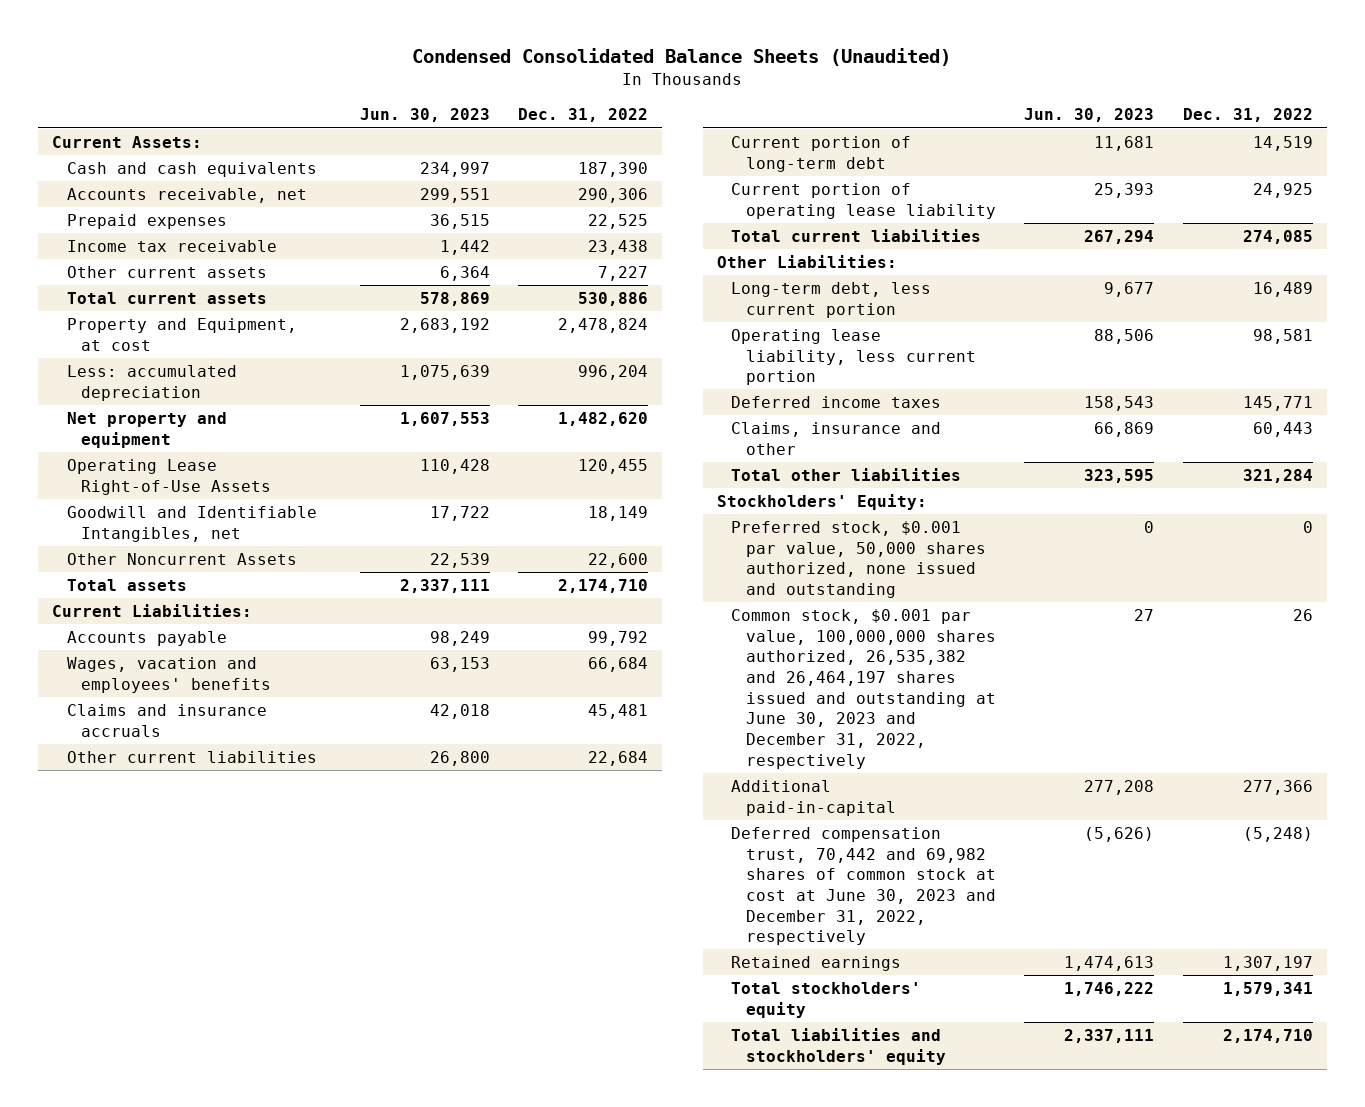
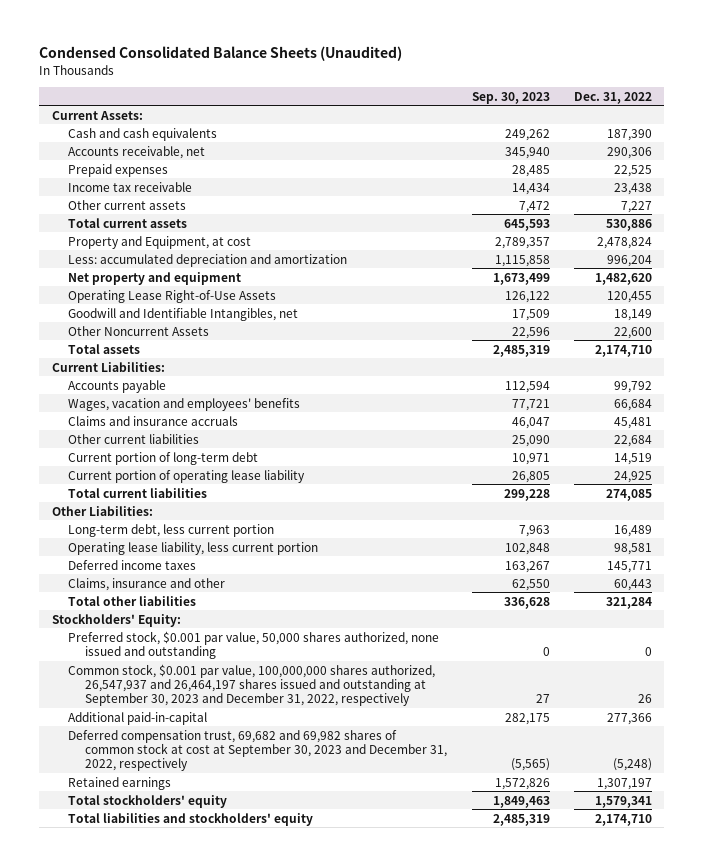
- | Jun. 30, 2023 | Dec. 31, 2022
+ | Sep. 30, 2023 | Dec. 31, 2022
- Less: accumulated depreciation | 1,075,639 | 996,204
+ Less: accumulated depreciation and amortization | 1,115,858 | 996,204
- Common stock, $0.001 par value, 100,000,000 shares authorized, 26,535,382 and 26,464,197 shares issued and outstanding at June 30, 2023 and December 31, 2022, respectively | 27 | 26
+ Common stock, $0.001 par value, 100,000,000 shares authorized, 26,547,937 and 26,464,197 shares issued and outstanding at September 30, 2023 and December 31, 2022, respectively | 27 | 26
- Deferred compensation trust, 70,442 and 69,982 shares of common stock at cost at June 30, 2023 and December 31, 2022, respectively | (5,626) | (5,248)
+ Deferred compensation trust, 69,682 and 69,982 shares of common stock at cost at September 30, 2023 and December 31, 2022, respectively | (5,565) | (5,248)

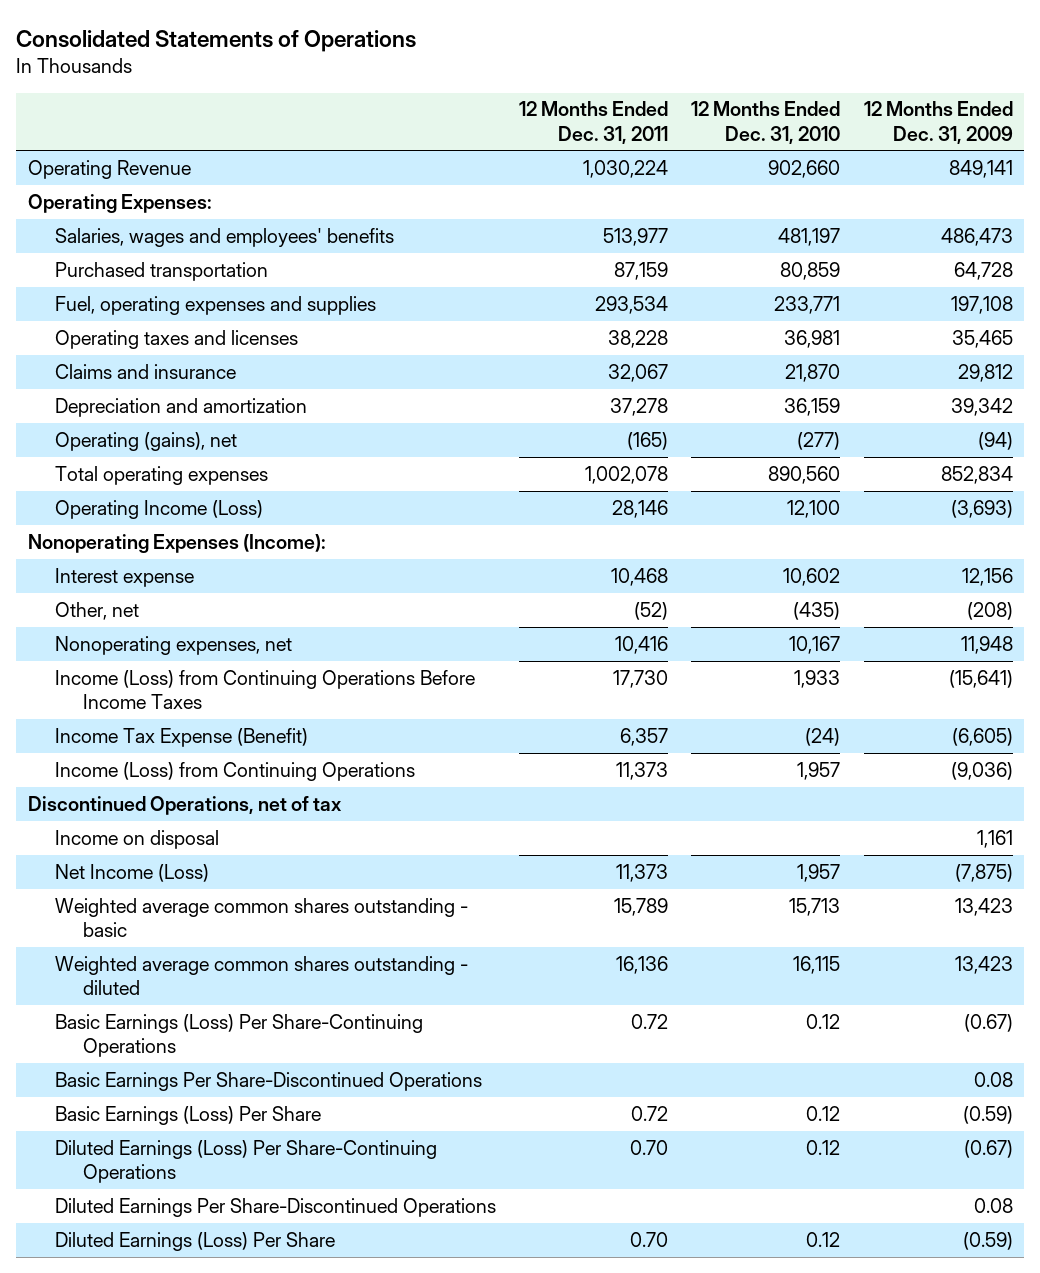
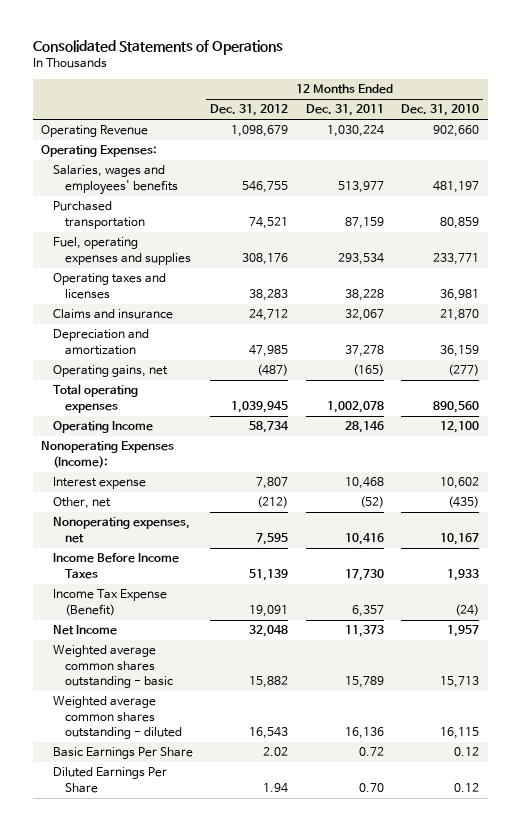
- | 12 Months Ended Dec. 31, 2011 | 12 Months Ended Dec. 31, 2010 | 12 Months Ended Dec. 31, 2009
+ | 12 Months Ended Dec. 31, 2012 | 12 Months Ended Dec. 31, 2011 | 12 Months Ended Dec. 31, 2010
- Operating (gains), net | (165) | (277) | (94)
+ Operating gains, net | (487) | (165) | (277)
- Operating Income (Loss) | 28,146 | 12,100 | (3,693)
+ Operating Income | 58,734 | 28,146 | 12,100
- Income (Loss) from Continuing Operations Before Income Taxes | 17,730 | 1,933 | (15,641)
+ Income Before Income Taxes | 51,139 | 17,730 | 1,933
- Income (Loss) from Continuing Operations | 11,373 | 1,957 | (9,036)
- Discontinued Operations, net of tax
- Income on disposal | | | 1,161
- Net Income (Loss) | 11,373 | 1,957 | (7,875)
+ Net Income | 32,048 | 11,373 | 1,957
- Basic Earnings (Loss) Per Share-Continuing Operations | 0.72 | 0.12 | (0.67)
- Basic Earnings Per Share-Discontinued Operations | | | 0.08
- Basic Earnings (Loss) Per Share | 0.72 | 0.12 | (0.59)
- Diluted Earnings (Loss) Per Share-Continuing Operations | 0.70 | 0.12 | (0.67)
- Diluted Earnings Per Share-Discontinued Operations | | | 0.08
- Diluted Earnings (Loss) Per Share | 0.70 | 0.12 | (0.59)
+ Basic Earnings Per Share | 2.02 | 0.72 | 0.12
+ Diluted Earnings Per Share | 1.94 | 0.70 | 0.12

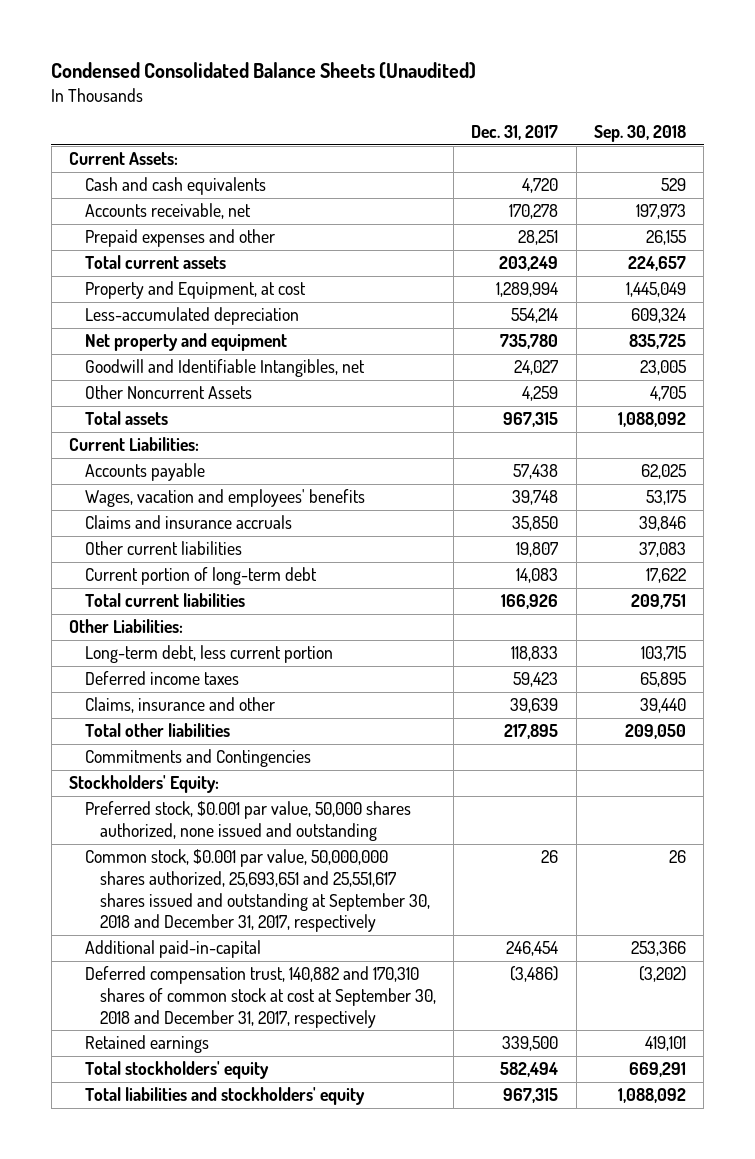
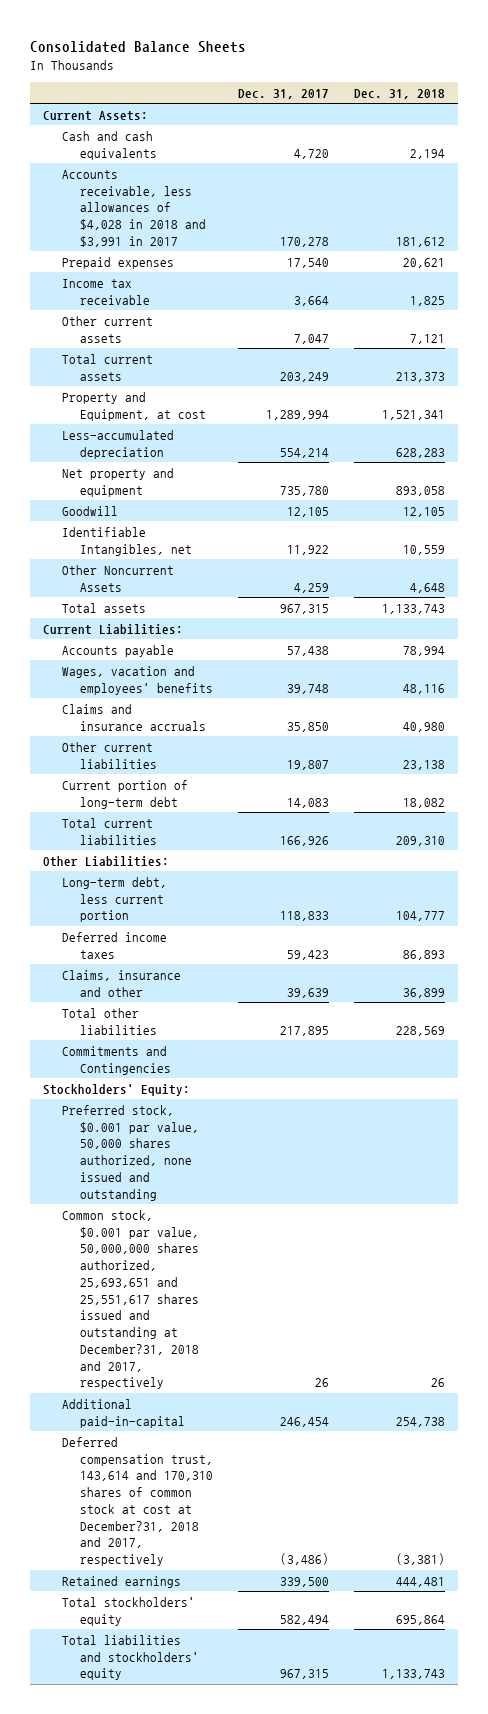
- Condensed Consolidated Balance Sheets (Unaudited)
+ Consolidated Balance Sheets
- | Dec. 31, 2017 | Sep. 30, 2018
+ | Dec. 31, 2017 | Dec. 31, 2018
- Accounts receivable, net | 170,278 | 197,973
- Prepaid expenses and other | 28,251 | 26,155
+ Accounts receivable, less allowances of $4,028 in 2018 and $3,991 in 2017 | 170,278 | 181,612
+ Prepaid expenses | 17,540 | 20,621
+ Income tax receivable | 3,664 | 1,825
+ Other current assets | 7,047 | 7,121
- Goodwill and Identifiable Intangibles, net | 24,027 | 23,005
+ Goodwill | 12,105 | 12,105
+ Identifiable Intangibles, net | 11,922 | 10,559
- Common stock, $0.001 par value, 50,000,000 shares authorized, 25,693,651 and 25,551,617 shares issued and outstanding at September 30, 2018 and December 31, 2017, respectively | 26 | 26
+ Common stock, $0.001 par value, 50,000,000 shares authorized, 25,693,651 and 25,551,617 shares issued and outstanding at December?31, 2018 and 2017, respectively | 26 | 26
- Deferred compensation trust, 140,882 and 170,310 shares of common stock at cost at September 30, 2018 and December 31, 2017, respectively | (3,486) | (3,202)
+ Deferred compensation trust, 143,614 and 170,310 shares of common stock at cost at December?31, 2018 and 2017, respectively | (3,486) | (3,381)

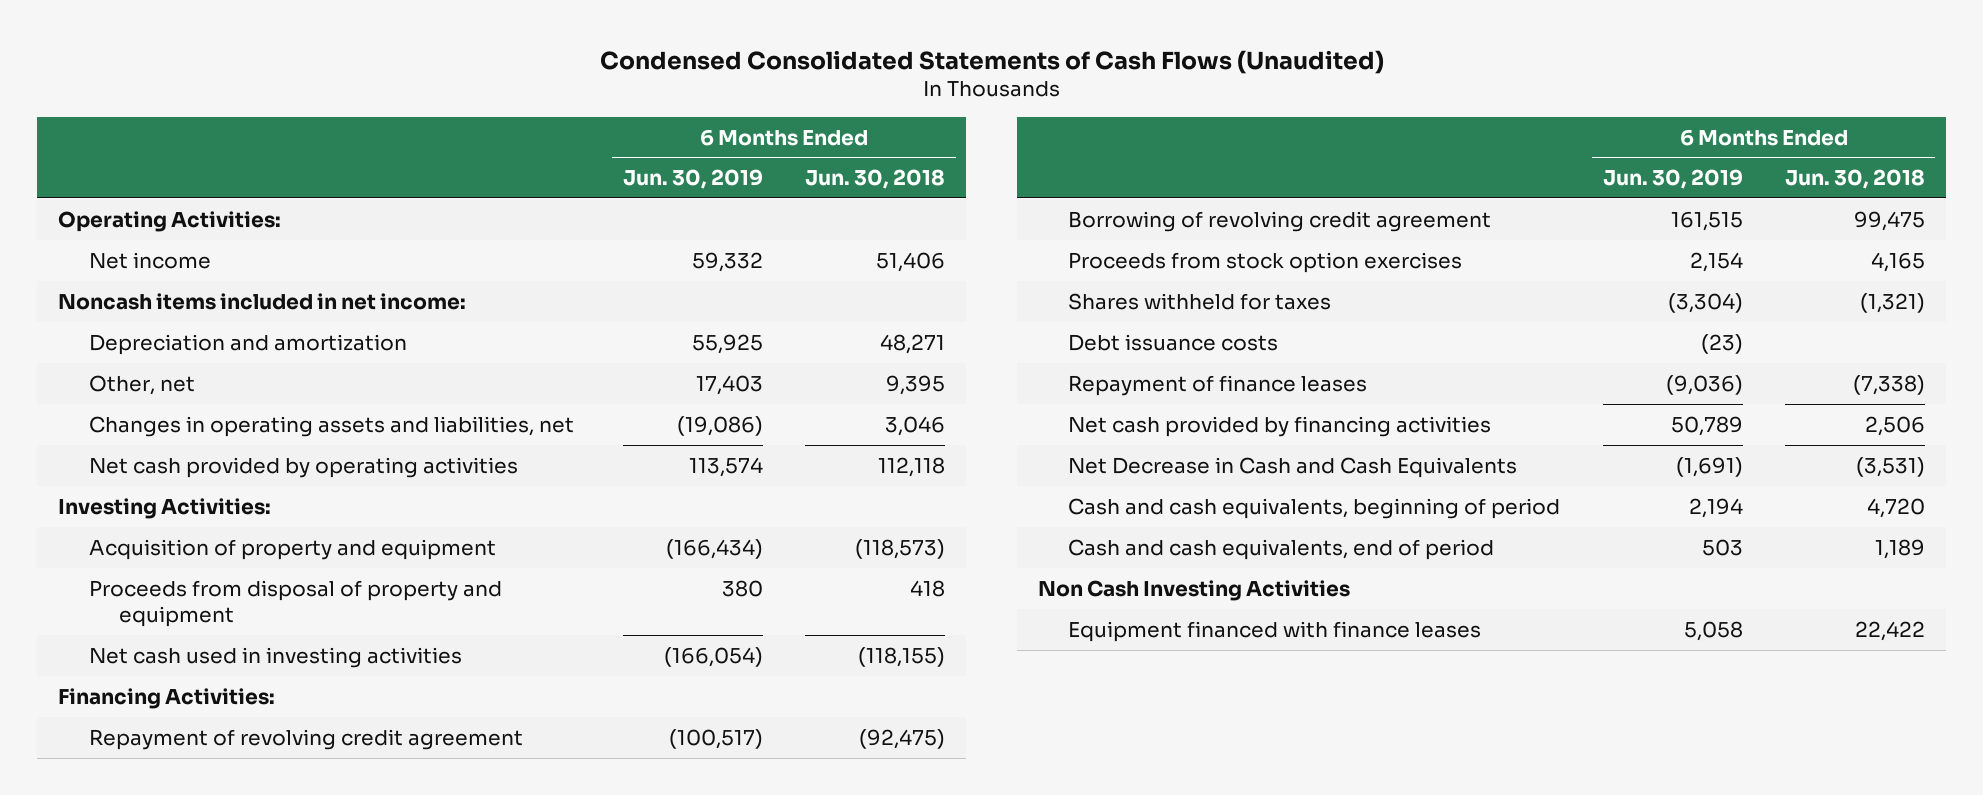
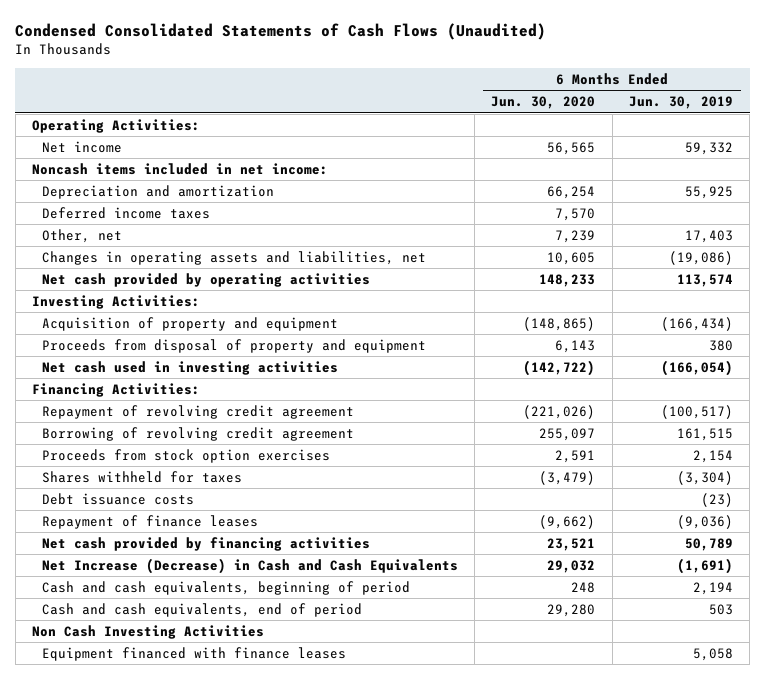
- | 6 Months Ended Jun. 30, 2019 | 6 Months Ended Jun. 30, 2018
+ | 6 Months Ended Jun. 30, 2020 | 6 Months Ended Jun. 30, 2019
+ Deferred income taxes | 7,570 |
- Net Decrease in Cash and Cash Equivalents | (1,691) | (3,531)
+ Net Increase (Decrease) in Cash and Cash Equivalents | 29,032 | (1,691)

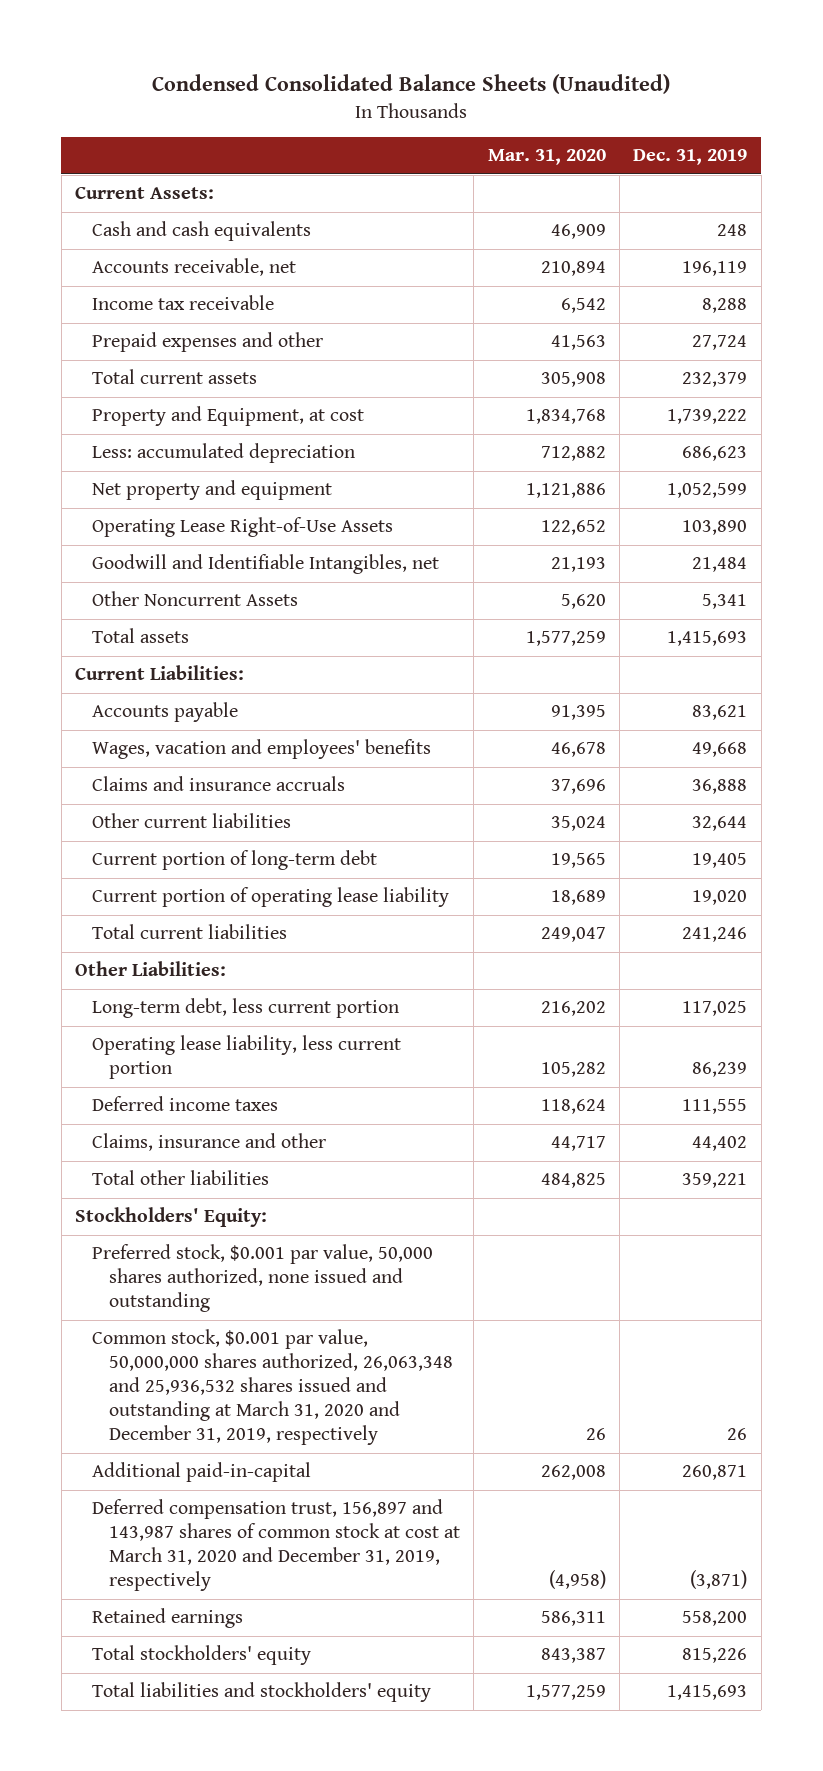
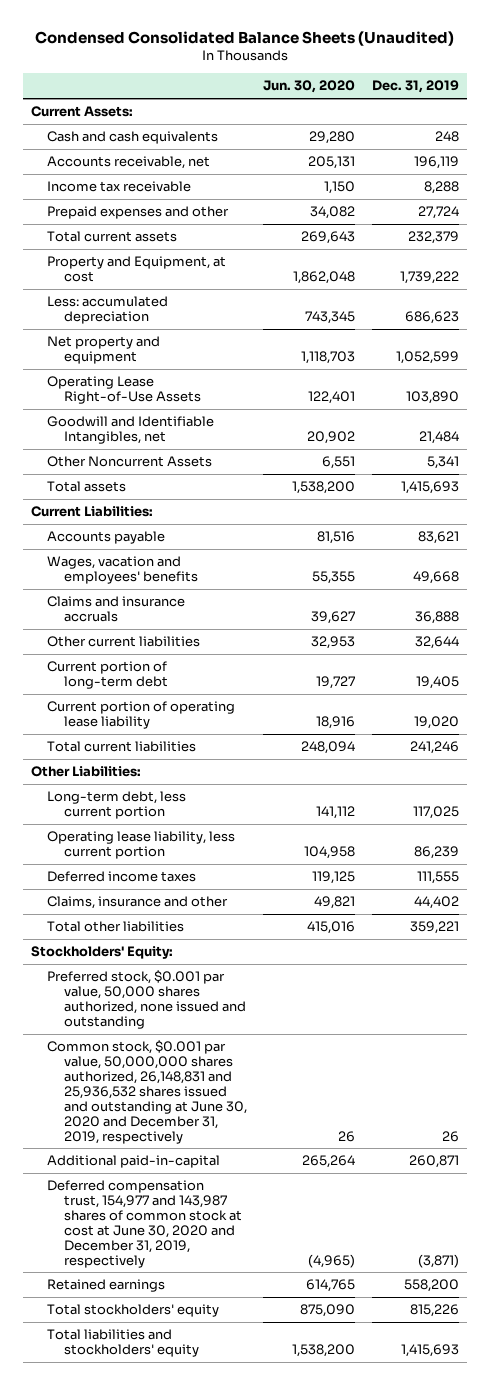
- | Mar. 31, 2020 | Dec. 31, 2019
+ | Jun. 30, 2020 | Dec. 31, 2019
- Common stock, $0.001 par value, 50,000,000 shares authorized, 26,063,348 and 25,936,532 shares issued and outstanding at March 31, 2020 and December 31, 2019, respectively | 26 | 26
+ Common stock, $0.001 par value, 50,000,000 shares authorized, 26,148,831 and 25,936,532 shares issued and outstanding at June 30, 2020 and December 31, 2019, respectively | 26 | 26
- Deferred compensation trust, 156,897 and 143,987 shares of common stock at cost at March 31, 2020 and December 31, 2019, respectively | (4,958) | (3,871)
+ Deferred compensation trust, 154,977 and 143,987 shares of common stock at cost at June 30, 2020 and December 31, 2019, respectively | (4,965) | (3,871)

